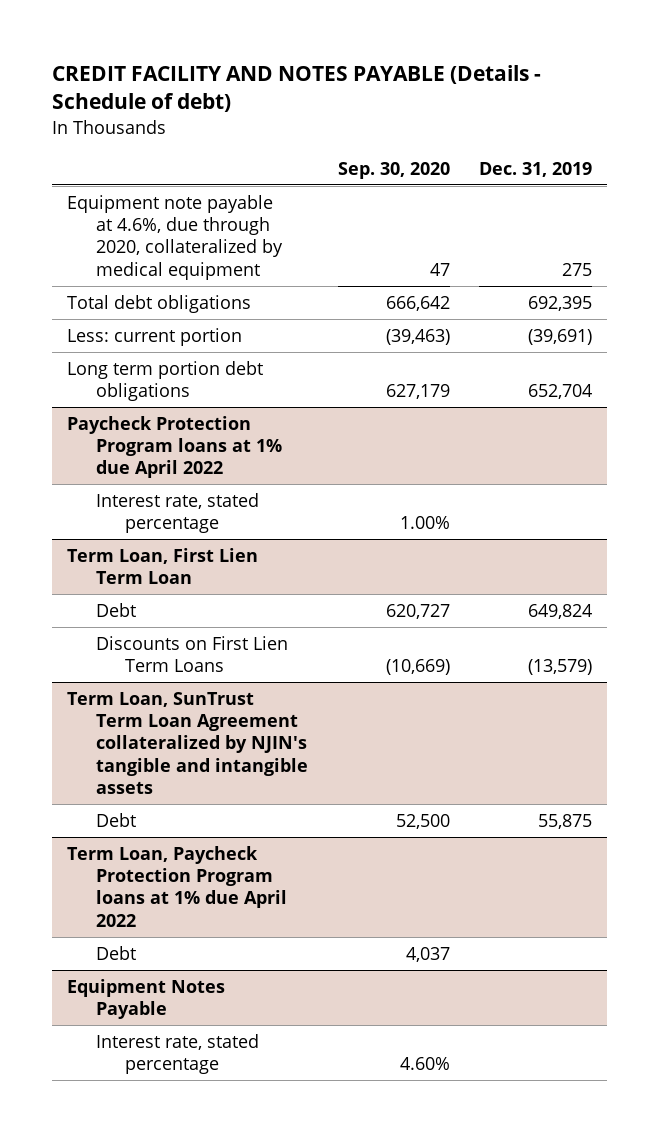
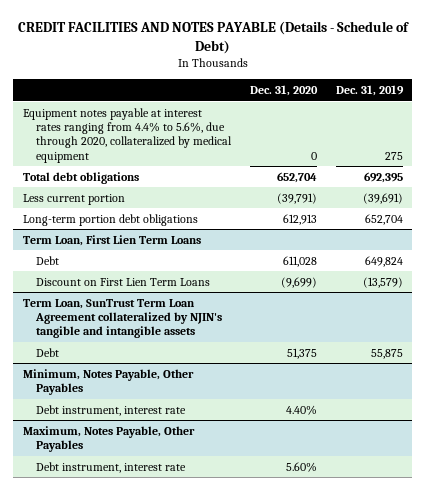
- CREDIT FACILITY AND NOTES PAYABLE (Details - Schedule of debt)
+ CREDIT FACILITIES AND NOTES PAYABLE (Details - Schedule of Debt)
- | Sep. 30, 2020 | Dec. 31, 2019
+ | Dec. 31, 2020 | Dec. 31, 2019
- Equipment note payable at 4.6%, due through 2020, collateralized by medical equipment | 47 | 275
+ Equipment notes payable at interest rates ranging from 4.4% to 5.6%, due through 2020, collateralized by medical equipment | 0 | 275
- Less: current portion | (39,463) | (39,691)
- Long term portion debt obligations | 627,179 | 652,704
- Paycheck Protection Program loans at 1% due April 2022
- Interest rate, stated percentage | 1.00% |
- Term Loan, First Lien Term Loan
+ Less current portion | (39,791) | (39,691)
+ Long-term portion debt obligations | 612,913 | 652,704
+ Term Loan, First Lien Term Loans
- Discounts on First Lien Term Loans | (10,669) | (13,579)
+ Discount on First Lien Term Loans | (9,699) | (13,579)
- Term Loan, Paycheck Protection Program loans at 1% due April 2022
- Debt | 4,037 |
- Equipment Notes Payable
- Interest rate, stated percentage | 4.60% |
+ Minimum, Notes Payable, Other Payables
+ Debt instrument, interest rate | 4.40% |
+ Maximum, Notes Payable, Other Payables
+ Debt instrument, interest rate | 5.60% |

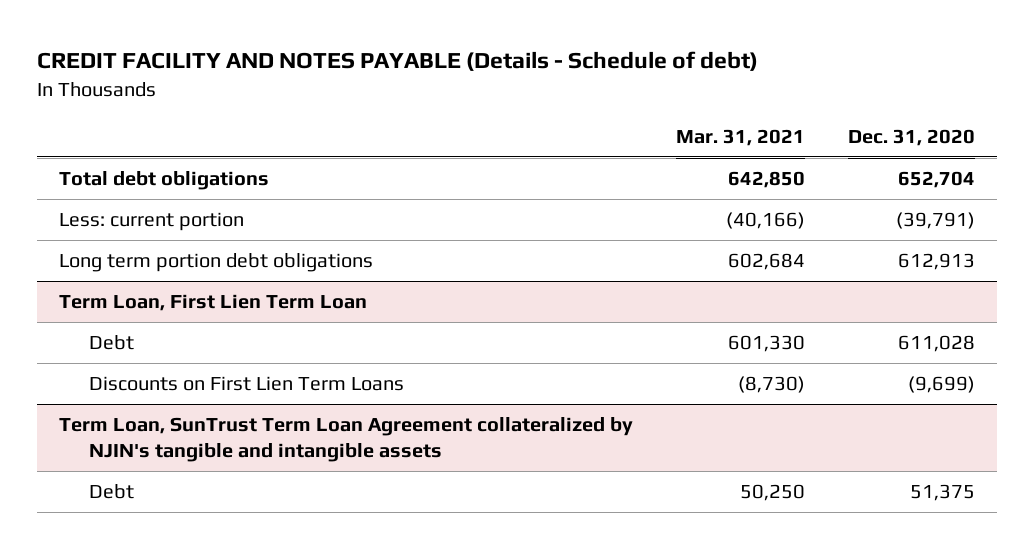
- CREDIT FACILITIES AND NOTES PAYABLE (Details - Schedule of Debt)
+ CREDIT FACILITY AND NOTES PAYABLE (Details - Schedule of debt)
- | Dec. 31, 2020 | Dec. 31, 2019
+ | Mar. 31, 2021 | Dec. 31, 2020
- Equipment notes payable at interest rates ranging from 4.4% to 5.6%, due through 2020, collateralized by medical equipment | 0 | 275
- Less current portion | (39,791) | (39,691)
- Long-term portion debt obligations | 612,913 | 652,704
- Term Loan, First Lien Term Loans
+ Less: current portion | (40,166) | (39,791)
+ Long term portion debt obligations | 602,684 | 612,913
+ Term Loan, First Lien Term Loan
- Discount on First Lien Term Loans | (9,699) | (13,579)
+ Discounts on First Lien Term Loans | (8,730) | (9,699)
- Minimum, Notes Payable, Other Payables
- Debt instrument, interest rate | 4.40% |
- Maximum, Notes Payable, Other Payables
- Debt instrument, interest rate | 5.60% |

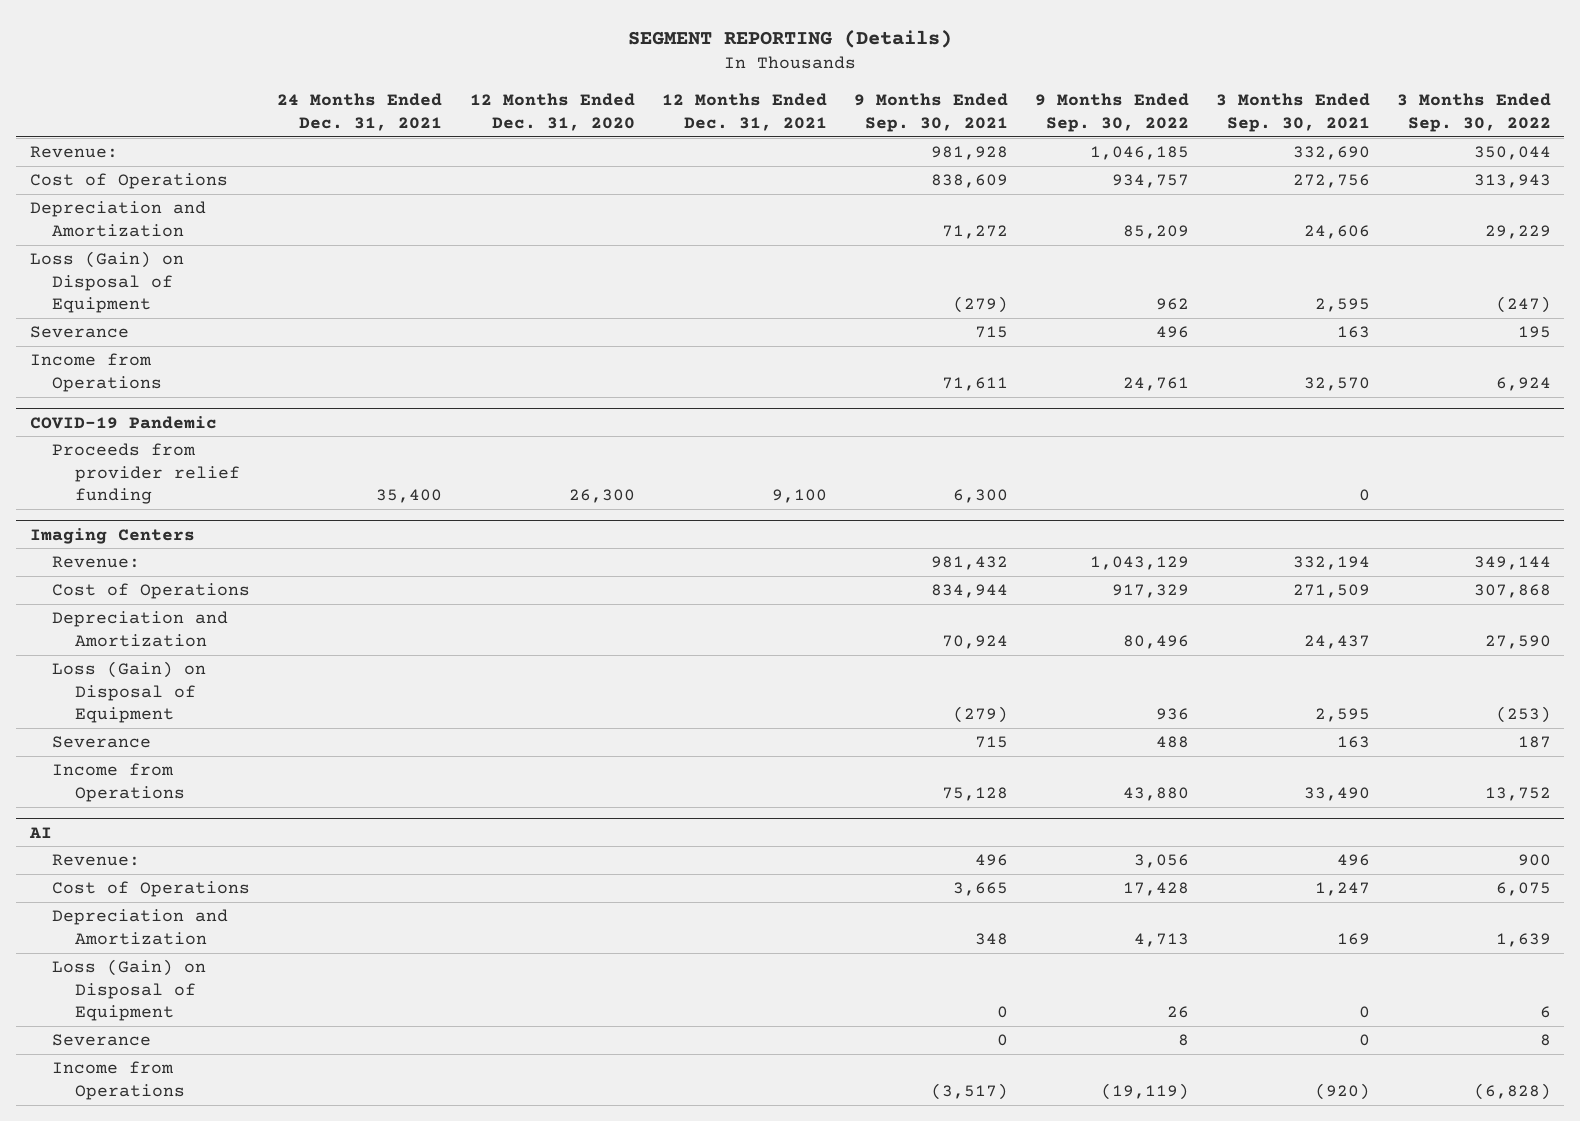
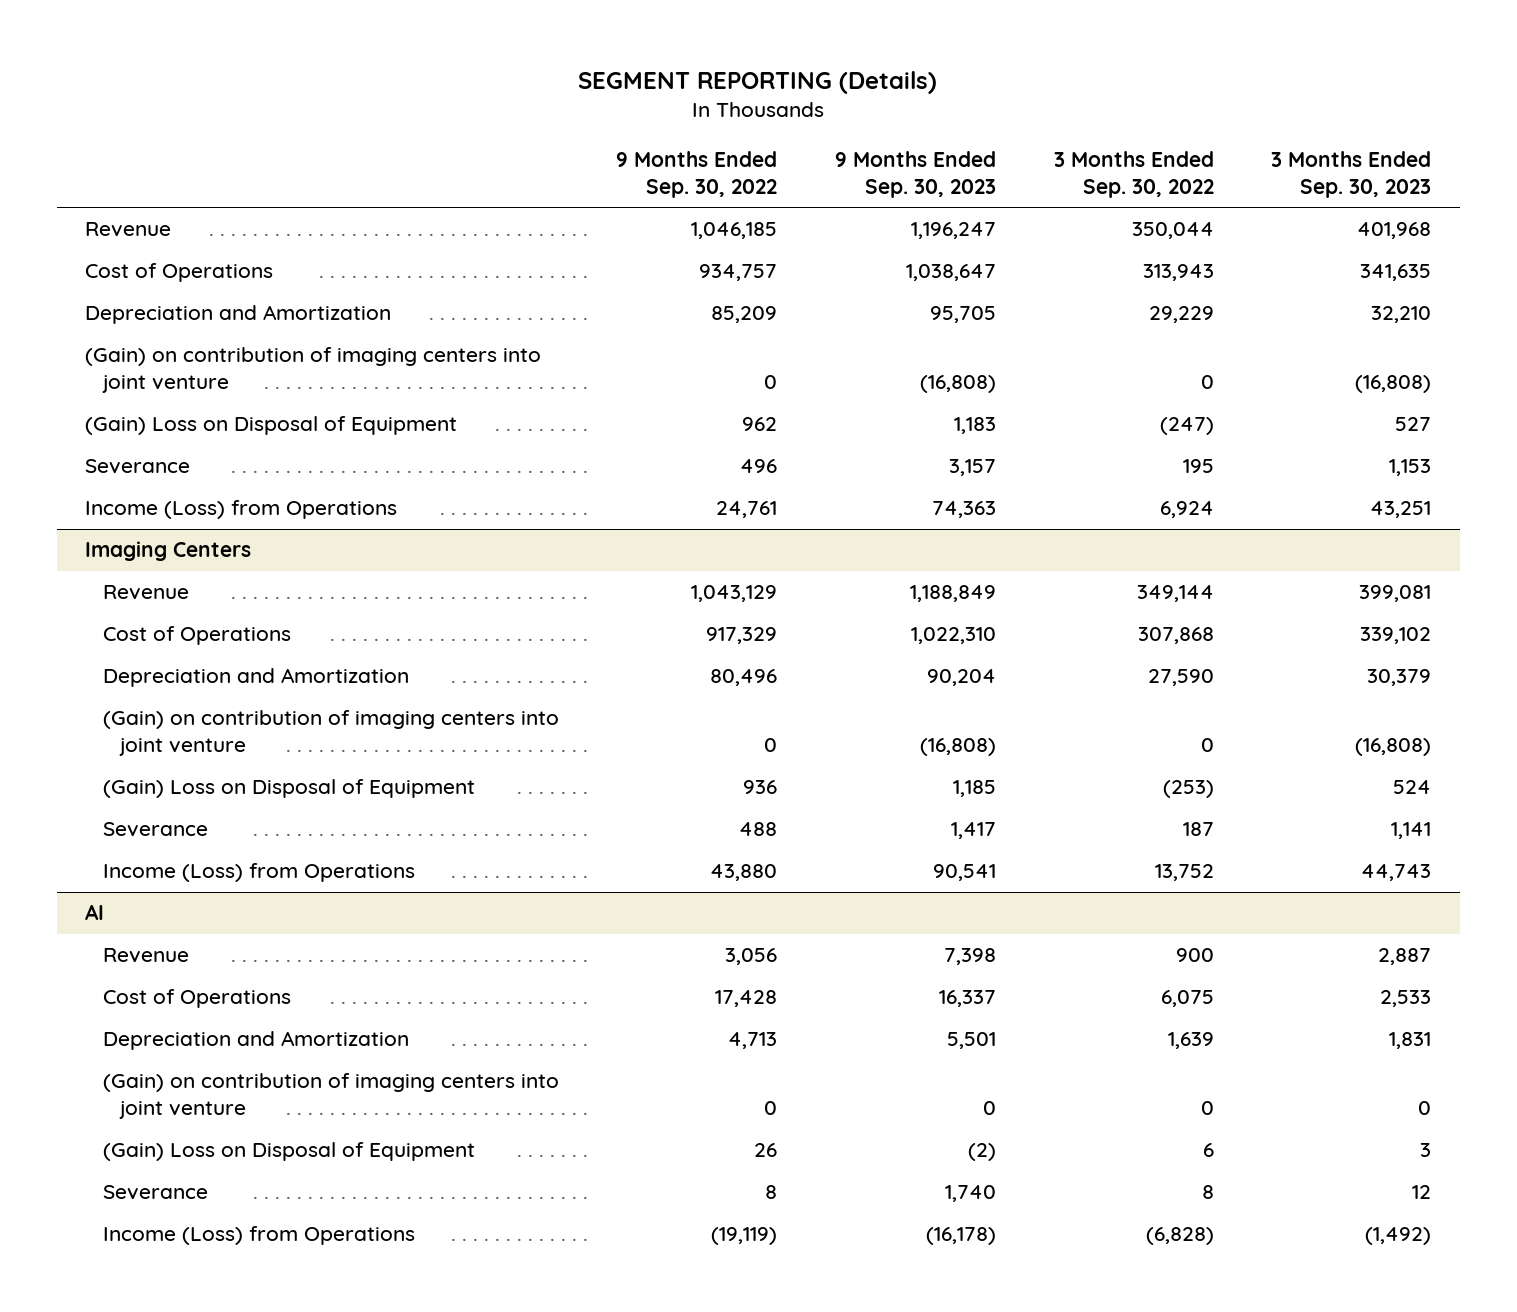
- | 24 Months Ended Dec. 31, 2021 | 12 Months Ended Dec. 31, 2020 | 12 Months Ended Dec. 31, 2021 | 9 Months Ended Sep. 30, 2021 | 9 Months Ended Sep. 30, 2022 | 3 Months Ended Sep. 30, 2021 | 3 Months Ended Sep. 30, 2022
+ | 9 Months Ended Sep. 30, 2022 | 9 Months Ended Sep. 30, 2023 | 3 Months Ended Sep. 30, 2022 | 3 Months Ended Sep. 30, 2023
- Revenue: | | | | 981,928 | 1,046,185 | 332,690 | 350,044
+ Revenue | 1,046,185 | 1,196,247 | 350,044 | 401,968
- Loss (Gain) on Disposal of Equipment | | | | (279) | 962 | 2,595 | (247)
+ (Gain) on contribution of imaging centers into joint venture | 0 | (16,808) | 0 | (16,808)
+ (Gain) Loss on Disposal of Equipment | 962 | 1,183 | (247) | 527
- Income from Operations | | | | 71,611 | 24,761 | 32,570 | 6,924
- COVID-19 Pandemic
- Proceeds from provider relief funding | 35,400 | 26,300 | 9,100 | 6,300 | | 0 |
+ Income (Loss) from Operations | 24,761 | 74,363 | 6,924 | 43,251
@ Imaging Centers
- Revenue: | | | | 981,432 | 1,043,129 | 332,194 | 349,144
+ Revenue | 1,043,129 | 1,188,849 | 349,144 | 399,081
- Loss (Gain) on Disposal of Equipment | | | | (279) | 936 | 2,595 | (253)
+ (Gain) on contribution of imaging centers into joint venture | 0 | (16,808) | 0 | (16,808)
+ (Gain) Loss on Disposal of Equipment | 936 | 1,185 | (253) | 524
- Income from Operations | | | | 75,128 | 43,880 | 33,490 | 13,752
+ Income (Loss) from Operations | 43,880 | 90,541 | 13,752 | 44,743
@ AI
- Revenue: | | | | 496 | 3,056 | 496 | 900
+ Revenue | 3,056 | 7,398 | 900 | 2,887
- Loss (Gain) on Disposal of Equipment | | | | 0 | 26 | 0 | 6
+ (Gain) on contribution of imaging centers into joint venture | 0 | 0 | 0 | 0
+ (Gain) Loss on Disposal of Equipment | 26 | (2) | 6 | 3
- Income from Operations | | | | (3,517) | (19,119) | (920) | (6,828)
+ Income (Loss) from Operations | (19,119) | (16,178) | (6,828) | (1,492)

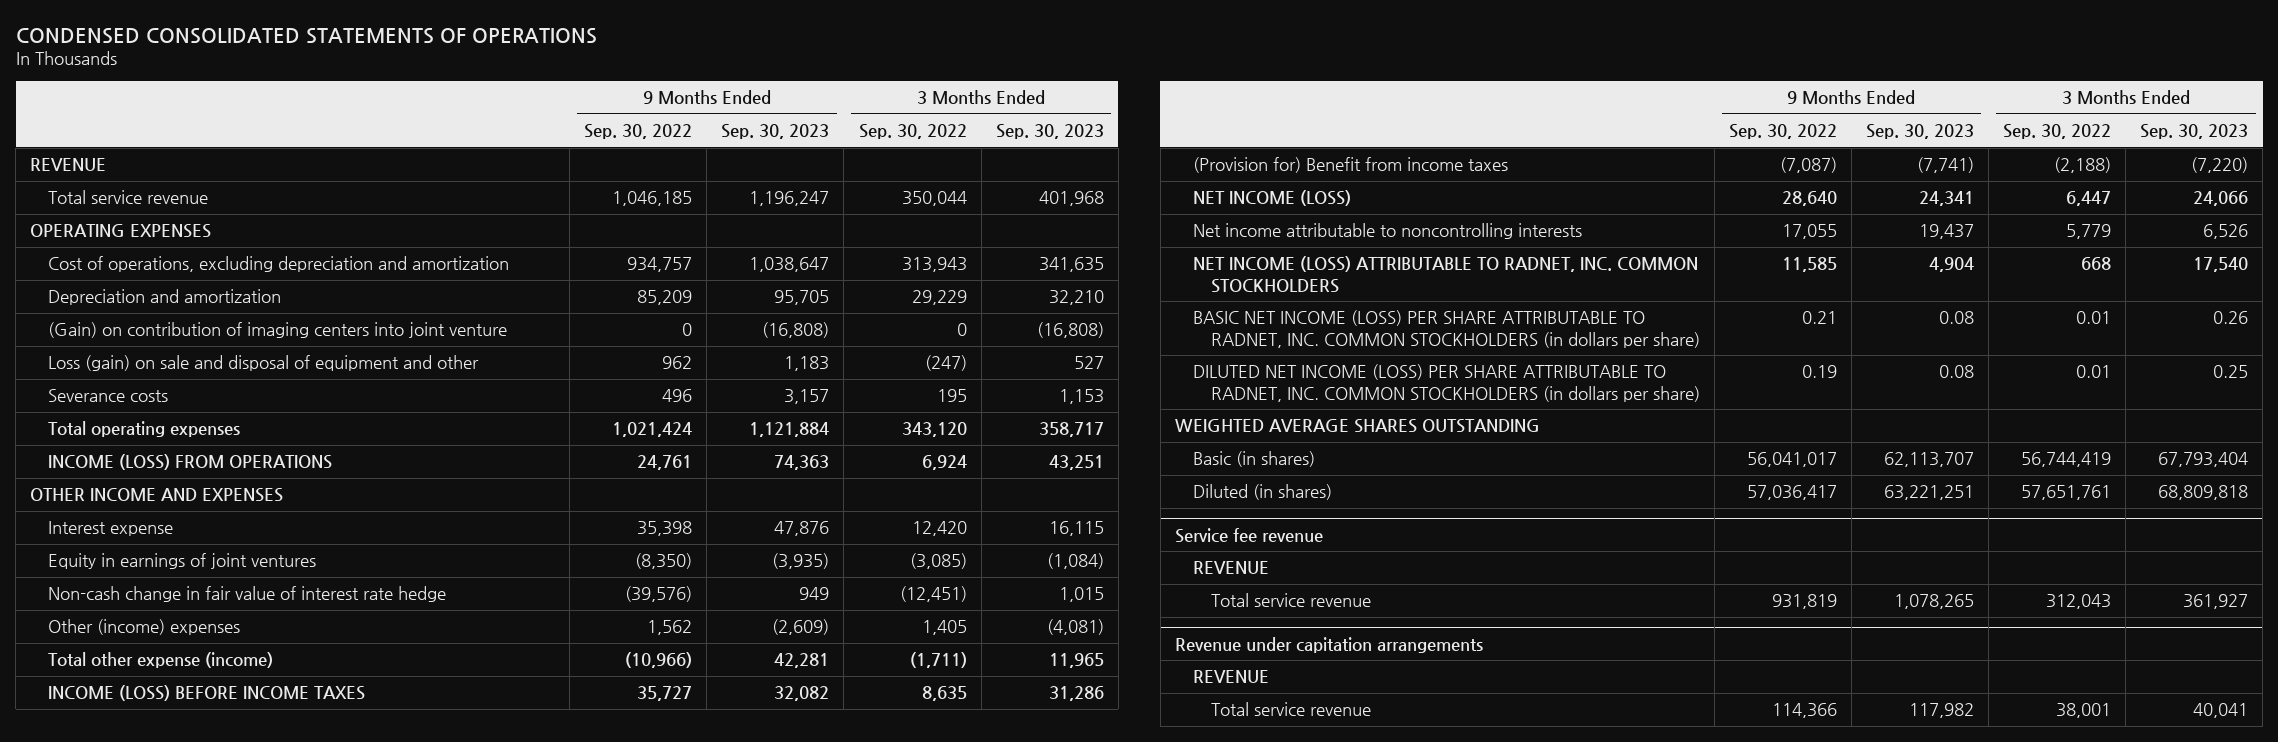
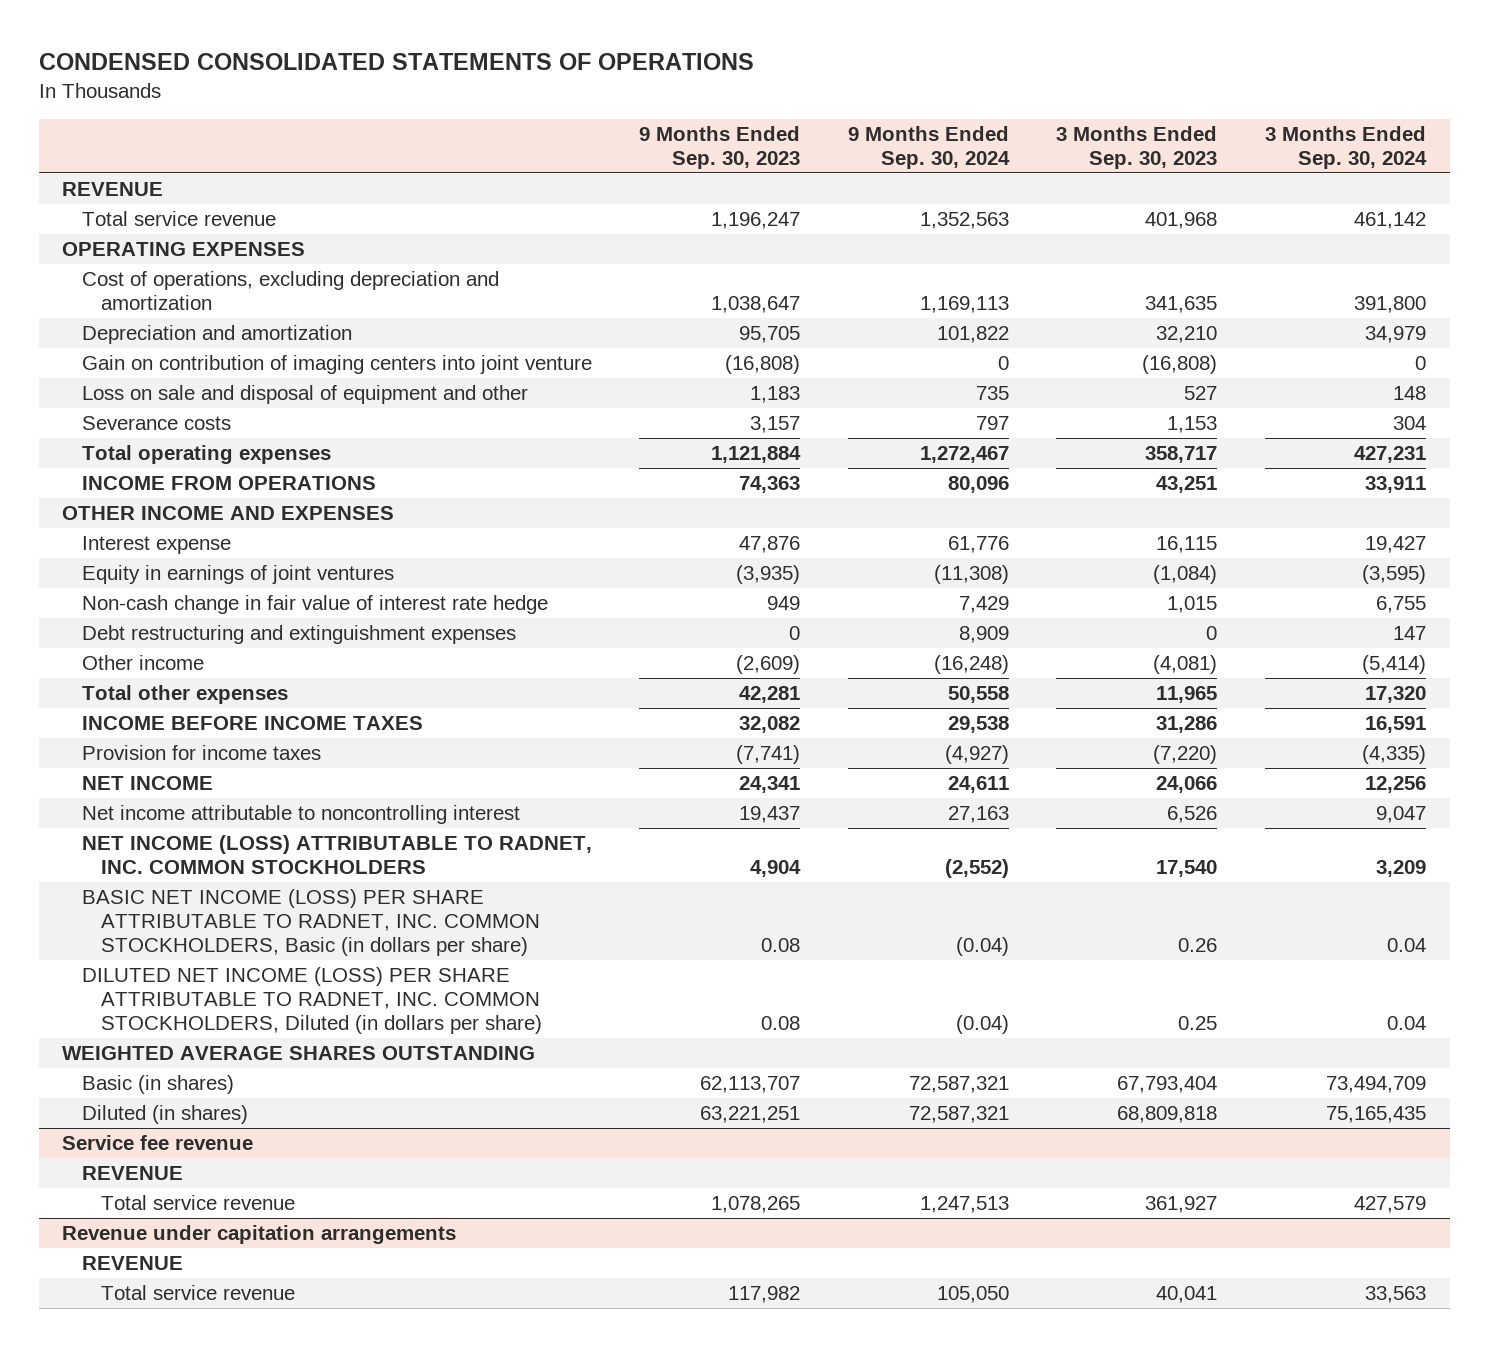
- | 9 Months Ended Sep. 30, 2022 | 9 Months Ended Sep. 30, 2023 | 3 Months Ended Sep. 30, 2022 | 3 Months Ended Sep. 30, 2023
+ | 9 Months Ended Sep. 30, 2023 | 9 Months Ended Sep. 30, 2024 | 3 Months Ended Sep. 30, 2023 | 3 Months Ended Sep. 30, 2024
- (Gain) on contribution of imaging centers into joint venture | 0 | (16,808) | 0 | (16,808)
- Loss (gain) on sale and disposal of equipment and other | 962 | 1,183 | (247) | 527
+ Gain on contribution of imaging centers into joint venture | (16,808) | 0 | (16,808) | 0
+ Loss on sale and disposal of equipment and other | 1,183 | 735 | 527 | 148
- INCOME (LOSS) FROM OPERATIONS | 24,761 | 74,363 | 6,924 | 43,251
+ INCOME FROM OPERATIONS | 74,363 | 80,096 | 43,251 | 33,911
- Other (income) expenses | 1,562 | (2,609) | 1,405 | (4,081)
- Total other expense (income) | (10,966) | 42,281 | (1,711) | 11,965
- INCOME (LOSS) BEFORE INCOME TAXES | 35,727 | 32,082 | 8,635 | 31,286
- (Provision for) Benefit from income taxes | (7,087) | (7,741) | (2,188) | (7,220)
- NET INCOME (LOSS) | 28,640 | 24,341 | 6,447 | 24,066
- Net income attributable to noncontrolling interests | 17,055 | 19,437 | 5,779 | 6,526
+ Debt restructuring and extinguishment expenses | 0 | 8,909 | 0 | 147
+ Other income | (2,609) | (16,248) | (4,081) | (5,414)
+ Total other expenses | 42,281 | 50,558 | 11,965 | 17,320
+ INCOME BEFORE INCOME TAXES | 32,082 | 29,538 | 31,286 | 16,591
+ Provision for income taxes | (7,741) | (4,927) | (7,220) | (4,335)
+ NET INCOME | 24,341 | 24,611 | 24,066 | 12,256
+ Net income attributable to noncontrolling interest | 19,437 | 27,163 | 6,526 | 9,047
- BASIC NET INCOME (LOSS) PER SHARE ATTRIBUTABLE TO RADNET, INC. COMMON STOCKHOLDERS (in dollars per share) | 0.21 | 0.08 | 0.01 | 0.26
- DILUTED NET INCOME (LOSS) PER SHARE ATTRIBUTABLE TO RADNET, INC. COMMON STOCKHOLDERS (in dollars per share) | 0.19 | 0.08 | 0.01 | 0.25
+ BASIC NET INCOME (LOSS) PER SHARE ATTRIBUTABLE TO RADNET, INC. COMMON STOCKHOLDERS, Basic (in dollars per share) | 0.08 | (0.04) | 0.26 | 0.04
+ DILUTED NET INCOME (LOSS) PER SHARE ATTRIBUTABLE TO RADNET, INC. COMMON STOCKHOLDERS, Diluted (in dollars per share) | 0.08 | (0.04) | 0.25 | 0.04

